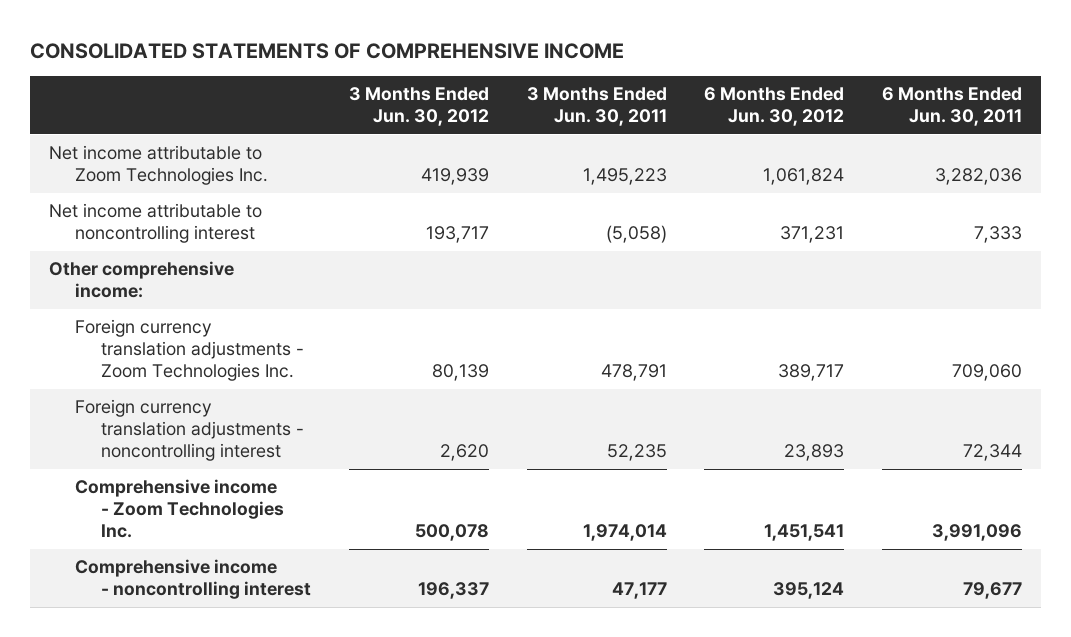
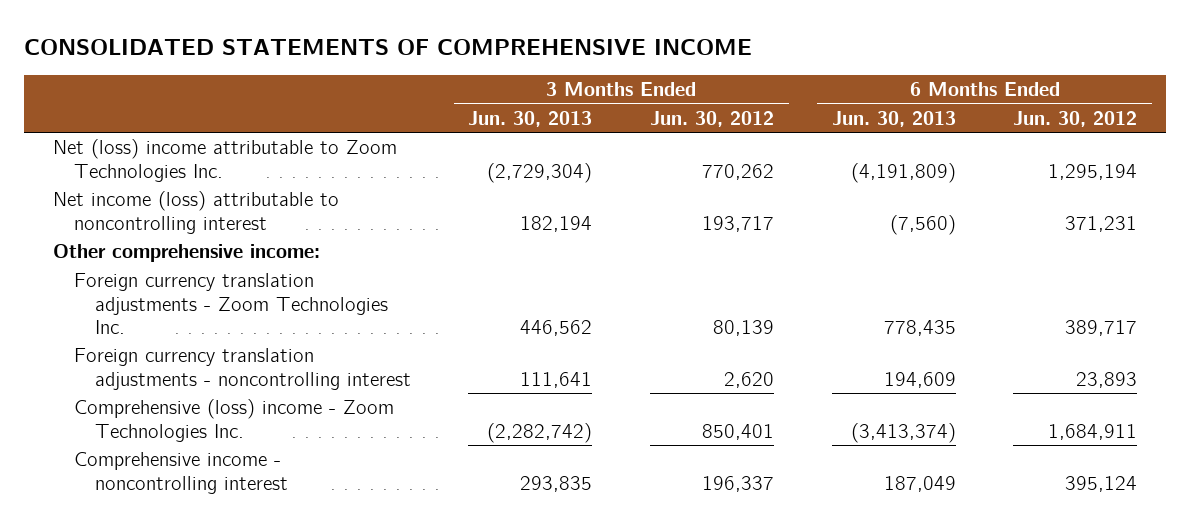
- | 3 Months Ended Jun. 30, 2012 | 3 Months Ended Jun. 30, 2011 | 6 Months Ended Jun. 30, 2012 | 6 Months Ended Jun. 30, 2011
+ | 3 Months Ended Jun. 30, 2013 | 3 Months Ended Jun. 30, 2012 | 6 Months Ended Jun. 30, 2013 | 6 Months Ended Jun. 30, 2012
- Net income attributable to Zoom Technologies Inc. | 419,939 | 1,495,223 | 1,061,824 | 3,282,036
- Net income attributable to noncontrolling interest | 193,717 | (5,058) | 371,231 | 7,333
+ Net (loss) income attributable to Zoom Technologies Inc. | (2,729,304) | 770,262 | (4,191,809) | 1,295,194
+ Net income (loss) attributable to noncontrolling interest | 182,194 | 193,717 | (7,560) | 371,231
- Comprehensive income - Zoom Technologies Inc. | 500,078 | 1,974,014 | 1,451,541 | 3,991,096
+ Comprehensive (loss) income - Zoom Technologies Inc. | (2,282,742) | 850,401 | (3,413,374) | 1,684,911

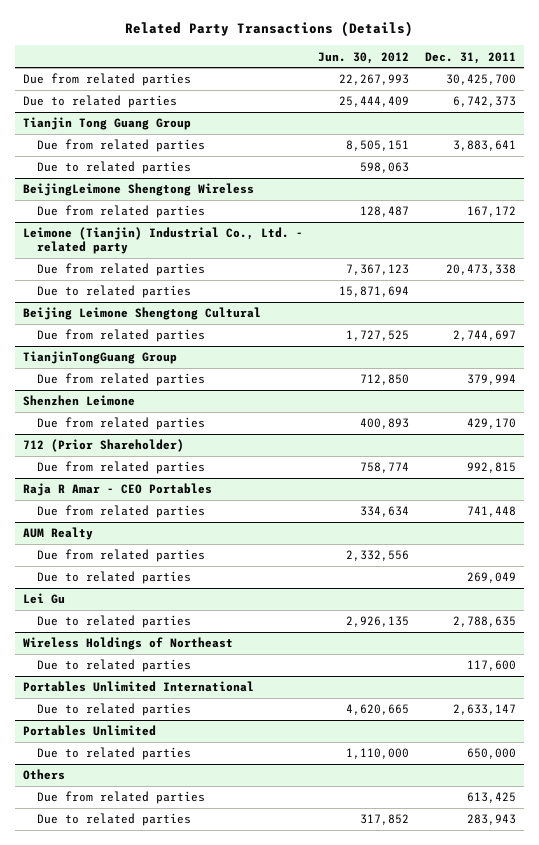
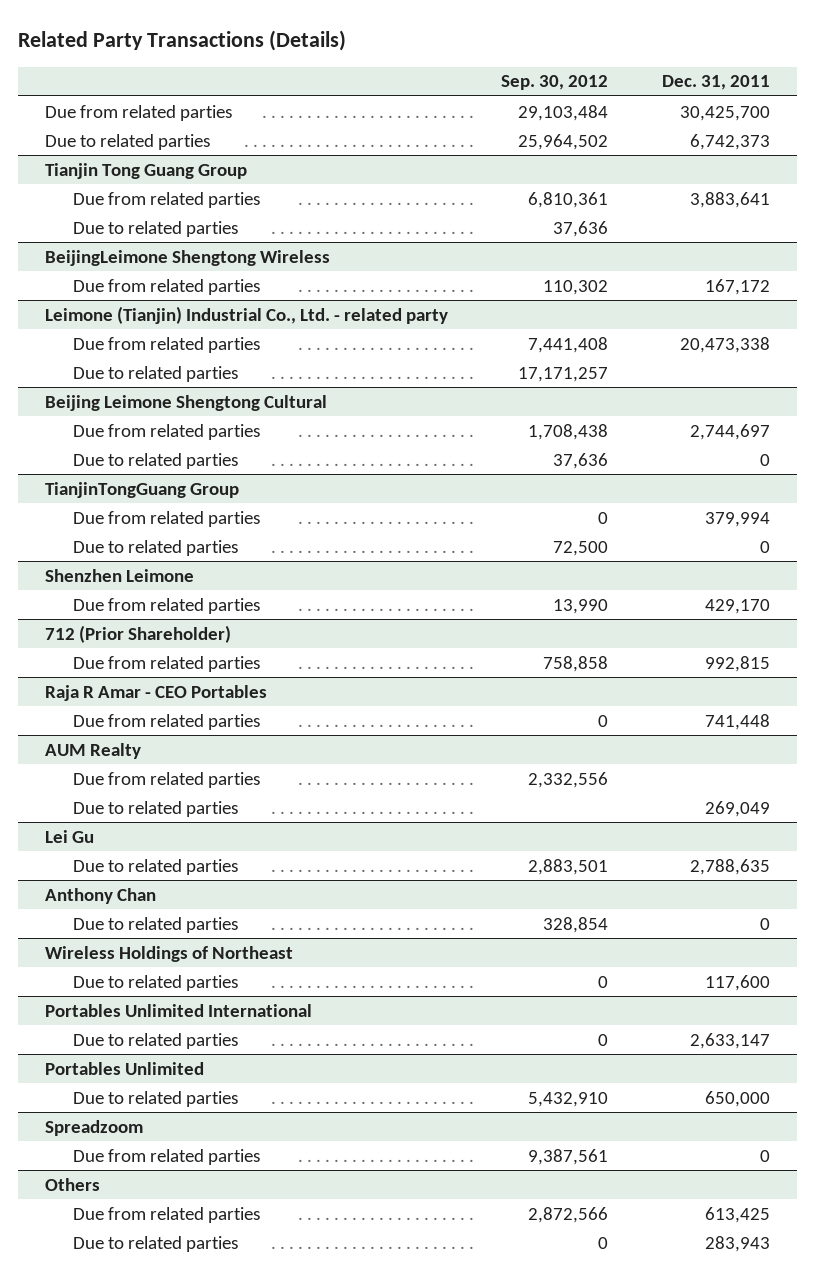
- | Jun. 30, 2012 | Dec. 31, 2011
+ | Sep. 30, 2012 | Dec. 31, 2011
@ Beijing Leimone Shengtong Cultural
+ Due to related parties | 37,636 | 0
@ TianjinTongGuang Group
+ Due to related parties | 72,500 | 0
+ Anthony Chan
+ Due to related parties | 328,854 | 0
+ Spreadzoom
+ Due from related parties | 9,387,561 | 0

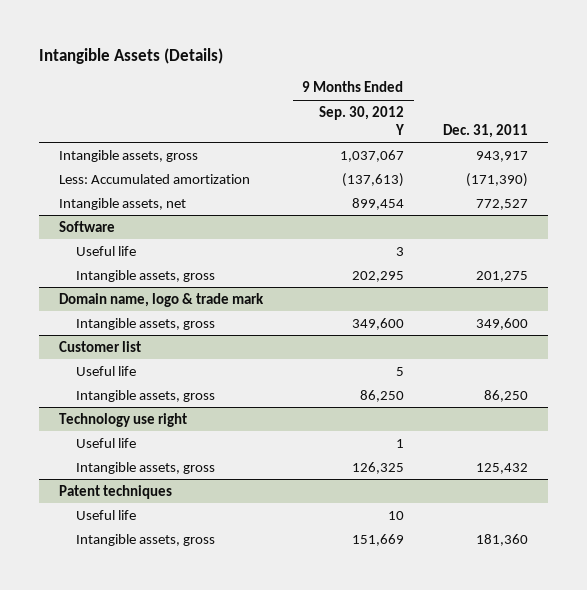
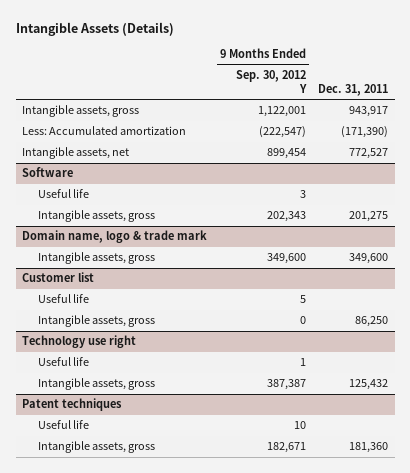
- Intangible assets, gross | 1,037,067 | 943,917
- Less: Accumulated amortization | (137,613) | (171,390)
+ Intangible assets, gross | 1,122,001 | 943,917
+ Less: Accumulated amortization | (222,547) | (171,390)
@ Software
- Intangible assets, gross | 202,295 | 201,275
+ Intangible assets, gross | 202,343 | 201,275
@ Customer list
- Intangible assets, gross | 86,250 | 86,250
+ Intangible assets, gross | 0 | 86,250
@ Technology use right
- Intangible assets, gross | 126,325 | 125,432
+ Intangible assets, gross | 387,387 | 125,432
@ Patent techniques
- Intangible assets, gross | 151,669 | 181,360
+ Intangible assets, gross | 182,671 | 181,360

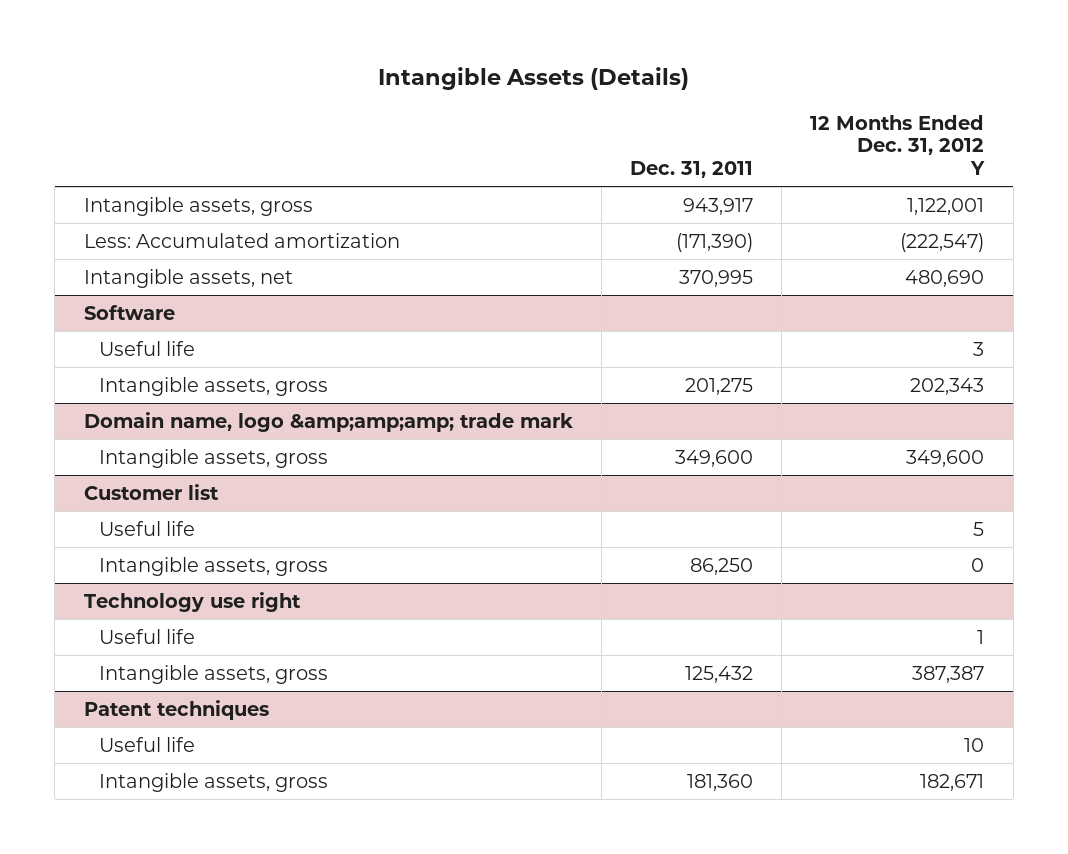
- | 9 Months Ended Sep. 30, 2012 Y | Dec. 31, 2011
+ | Dec. 31, 2011 | 12 Months Ended Dec. 31, 2012 Y
- Intangible assets, net | 899,454 | 772,527
+ Intangible assets, net | 370,995 | 480,690
- Domain name, logo & trade mark
+ Domain name, logo &amp;amp;amp; trade mark

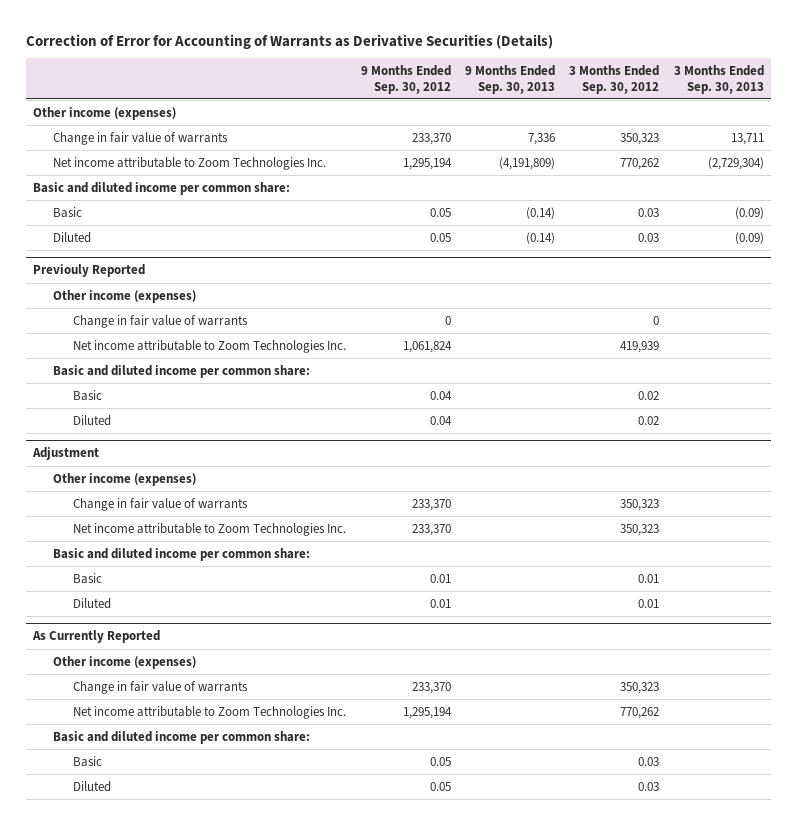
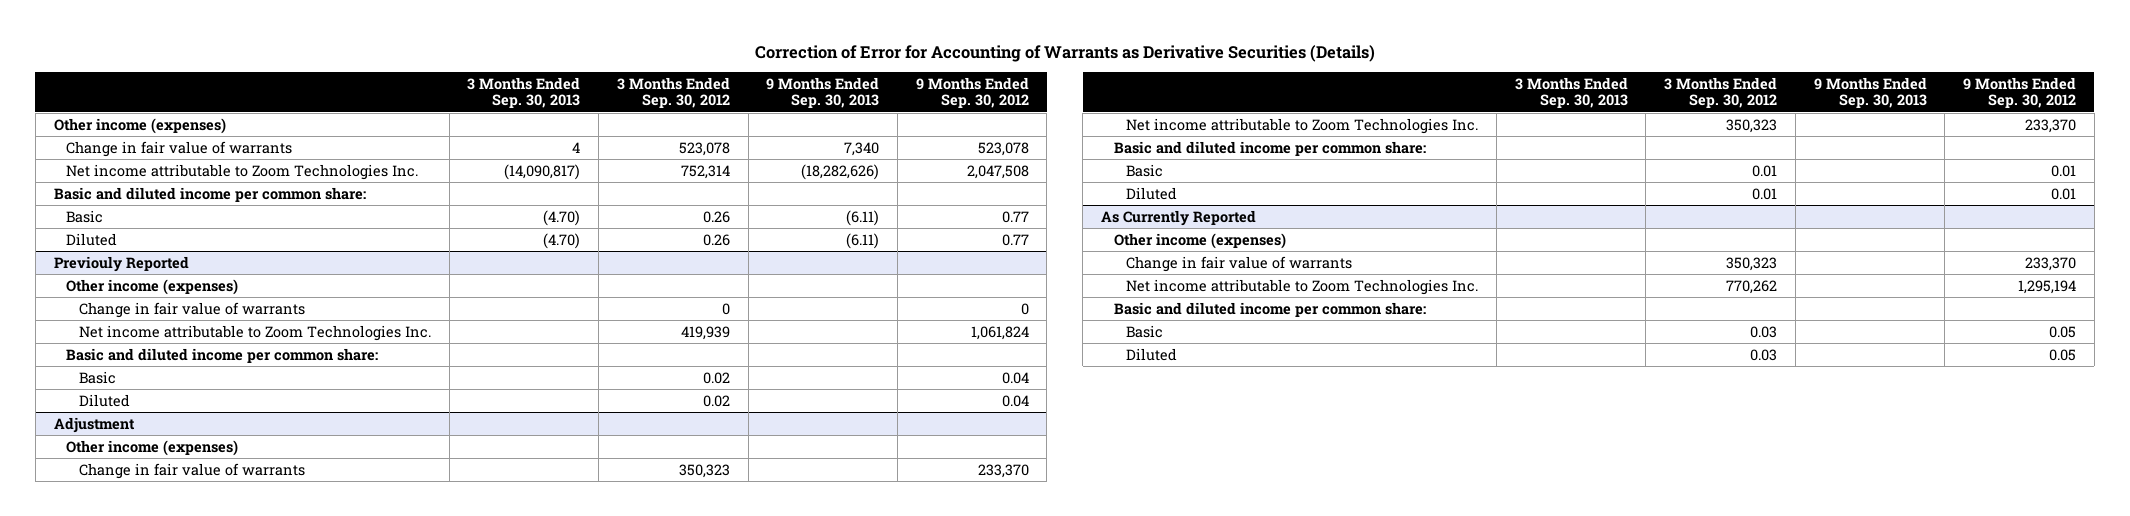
- | 9 Months Ended Sep. 30, 2012 | 9 Months Ended Sep. 30, 2013 | 3 Months Ended Sep. 30, 2012 | 3 Months Ended Sep. 30, 2013
+ | 3 Months Ended Sep. 30, 2013 | 3 Months Ended Sep. 30, 2012 | 9 Months Ended Sep. 30, 2013 | 9 Months Ended Sep. 30, 2012
- Change in fair value of warrants | 233,370 | 7,336 | 350,323 | 13,711
- Net income attributable to Zoom Technologies Inc. | 1,295,194 | (4,191,809) | 770,262 | (2,729,304)
+ Change in fair value of warrants | 4 | 523,078 | 7,340 | 523,078
+ Net income attributable to Zoom Technologies Inc. | (14,090,817) | 752,314 | (18,282,626) | 2,047,508
- Basic | 0.05 | (0.14) | 0.03 | (0.09)
- Diluted | 0.05 | (0.14) | 0.03 | (0.09)
+ Basic | (4.70) | 0.26 | (6.11) | 0.77
+ Diluted | (4.70) | 0.26 | (6.11) | 0.77

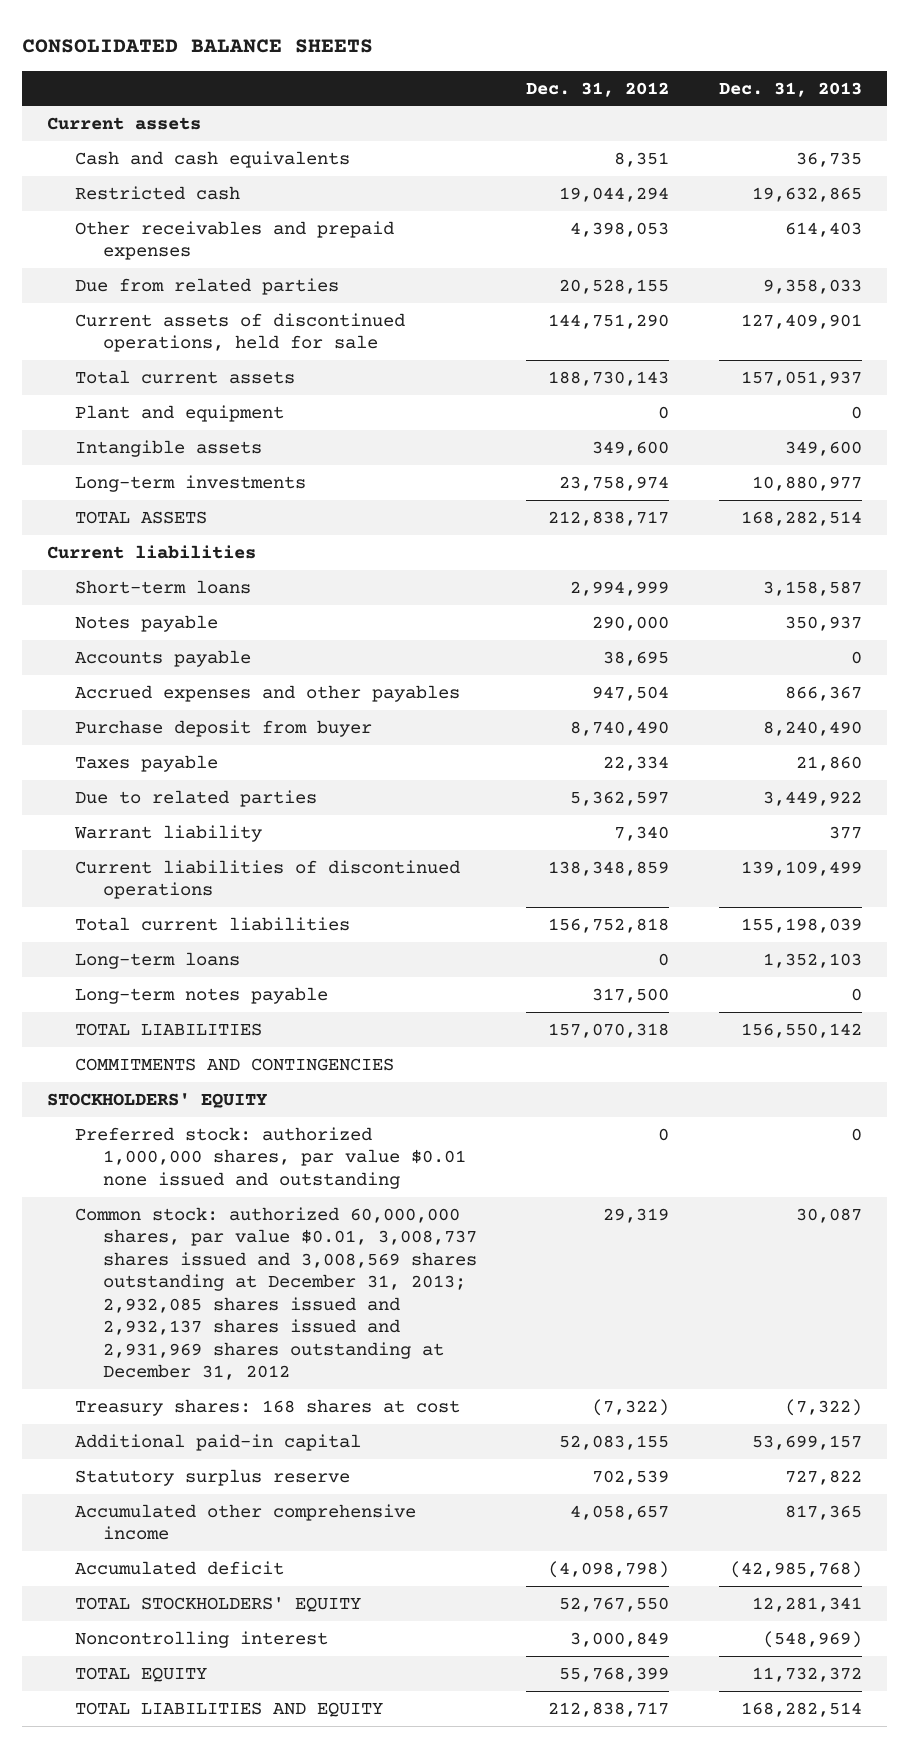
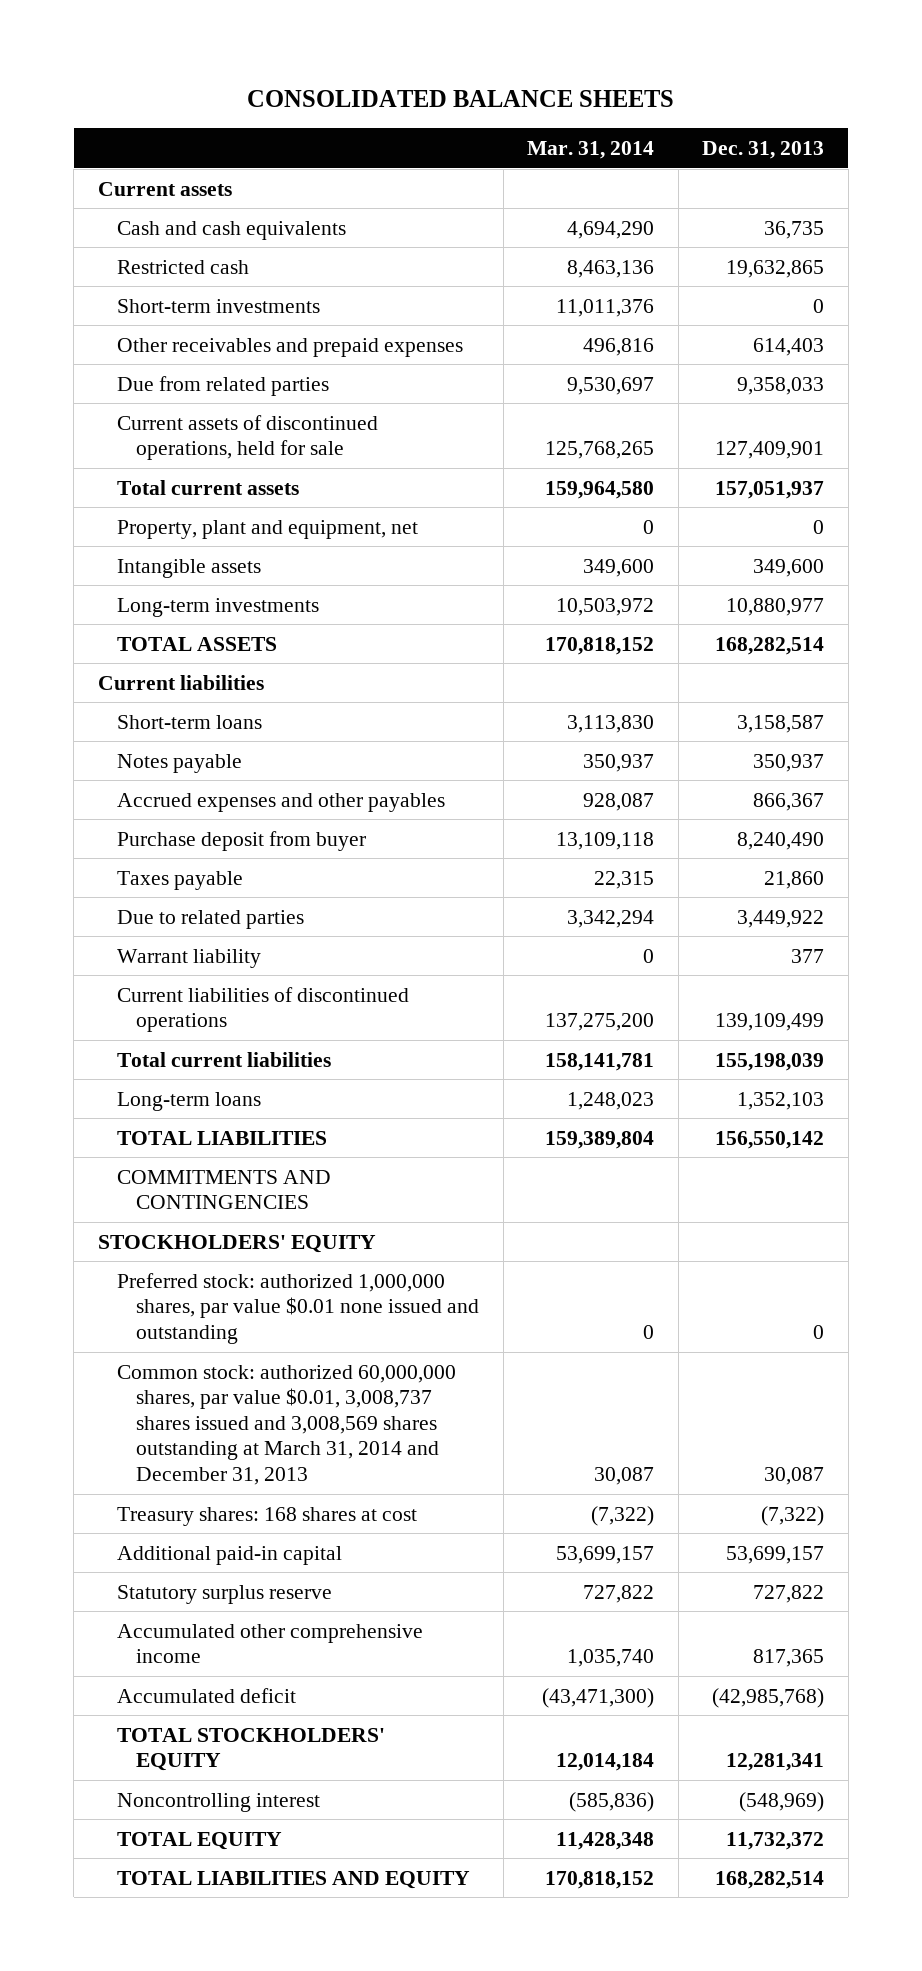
- | Dec. 31, 2012 | Dec. 31, 2013
+ | Mar. 31, 2014 | Dec. 31, 2013
+ Short-term investments | 11,011,376 | 0
- Plant and equipment | 0 | 0
+ Property, plant and equipment, net | 0 | 0
- Accounts payable | 38,695 | 0
- Long-term notes payable | 317,500 | 0
- Common stock: authorized 60,000,000 shares, par value $0.01, 3,008,737 shares issued and 3,008,569 shares outstanding at December 31, 2013; 2,932,085 shares issued and 2,932,137 shares issued and 2,931,969 shares outstanding at December 31, 2012 | 29,319 | 30,087
+ Common stock: authorized 60,000,000 shares, par value $0.01, 3,008,737 shares issued and 3,008,569 shares outstanding at March 31, 2014 and December 31, 2013 | 30,087 | 30,087

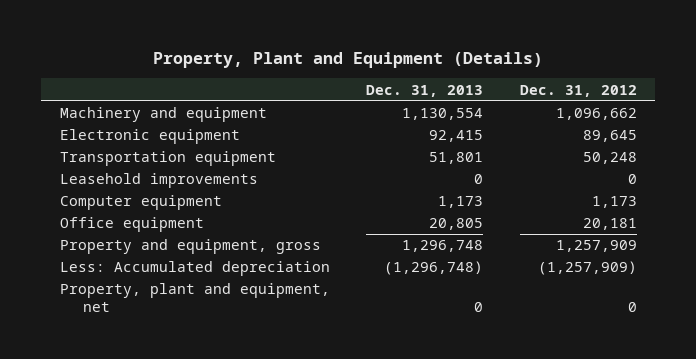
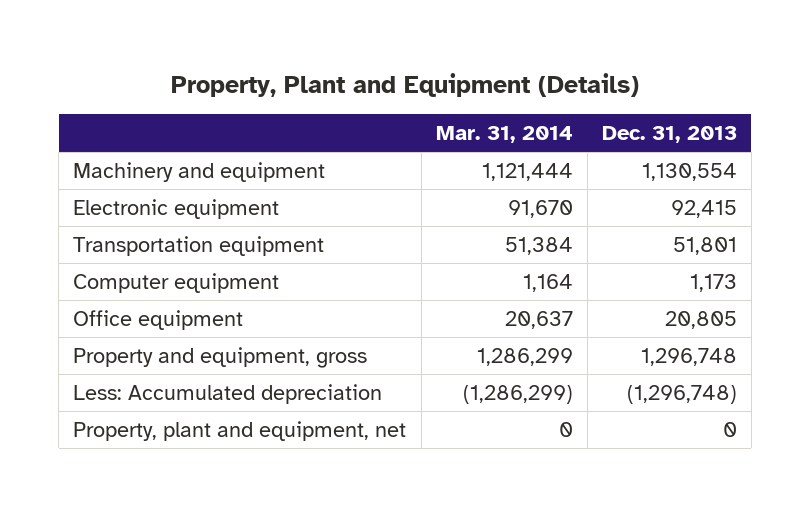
- | Dec. 31, 2013 | Dec. 31, 2012
+ | Mar. 31, 2014 | Dec. 31, 2013
- Leasehold improvements | 0 | 0

